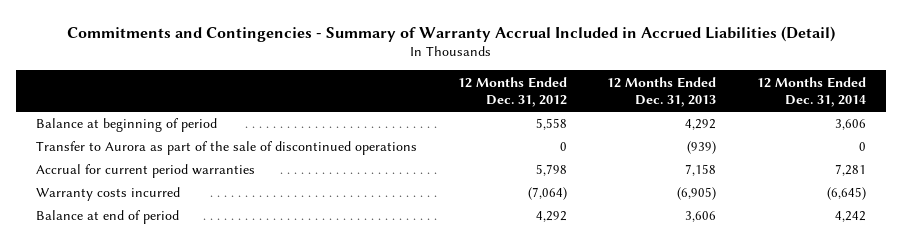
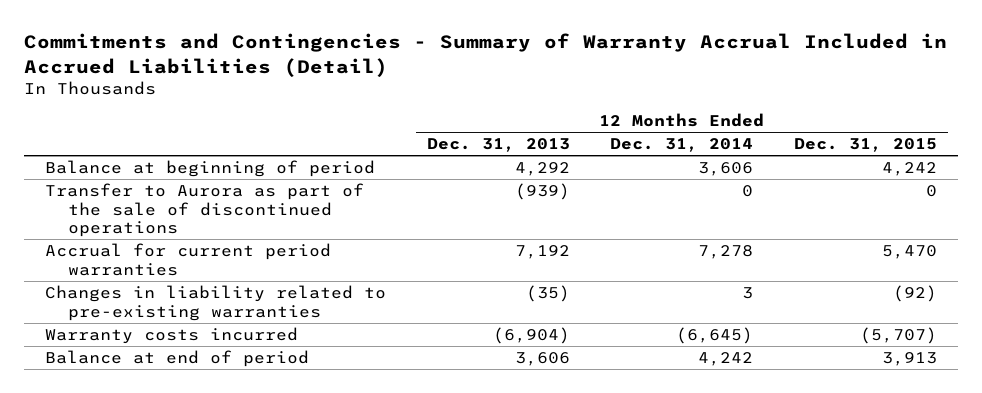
- | 12 Months Ended Dec. 31, 2012 | 12 Months Ended Dec. 31, 2013 | 12 Months Ended Dec. 31, 2014
+ | 12 Months Ended Dec. 31, 2013 | 12 Months Ended Dec. 31, 2014 | 12 Months Ended Dec. 31, 2015
- Accrual for current period warranties | 5,798 | 7,158 | 7,281
- Warranty costs incurred | (7,064) | (6,905) | (6,645)
+ Accrual for current period warranties | 7,192 | 7,278 | 5,470
+ Changes in liability related to pre-existing warranties | (35) | 3 | (92)
+ Warranty costs incurred | (6,904) | (6,645) | (5,707)

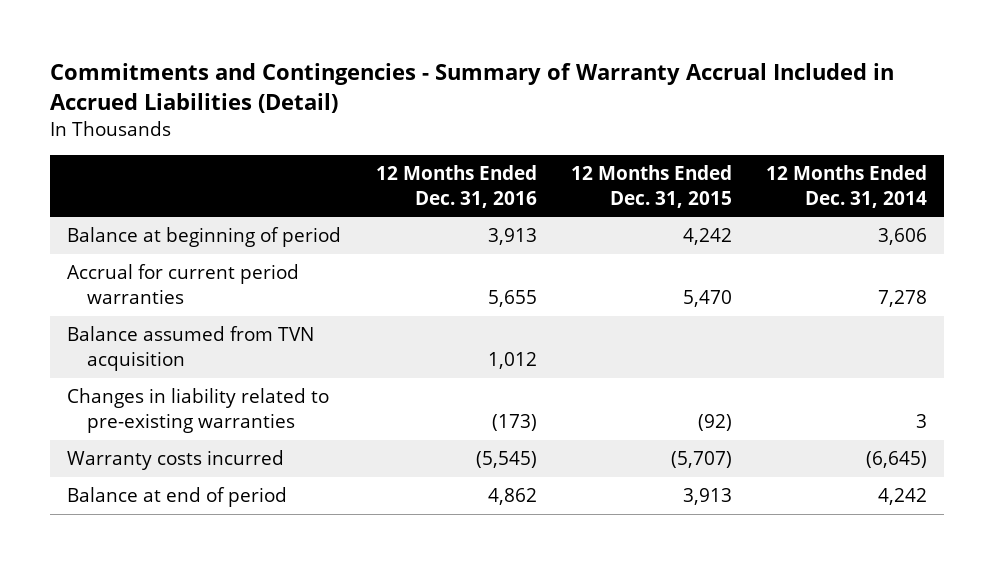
- | 12 Months Ended Dec. 31, 2013 | 12 Months Ended Dec. 31, 2014 | 12 Months Ended Dec. 31, 2015
+ | 12 Months Ended Dec. 31, 2016 | 12 Months Ended Dec. 31, 2015 | 12 Months Ended Dec. 31, 2014
- Transfer to Aurora as part of the sale of discontinued operations | (939) | 0 | 0
+ Balance assumed from TVN acquisition | 1,012 | |

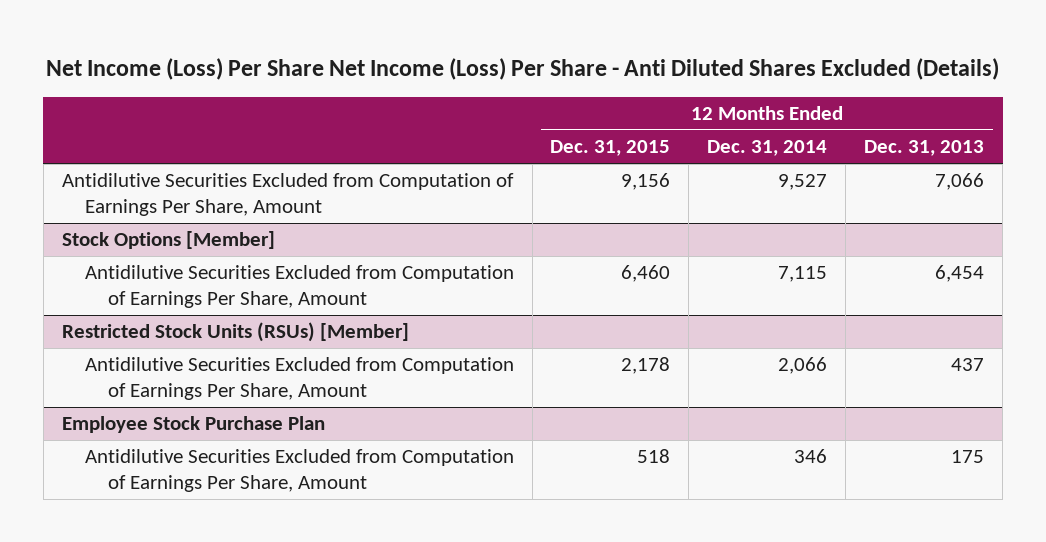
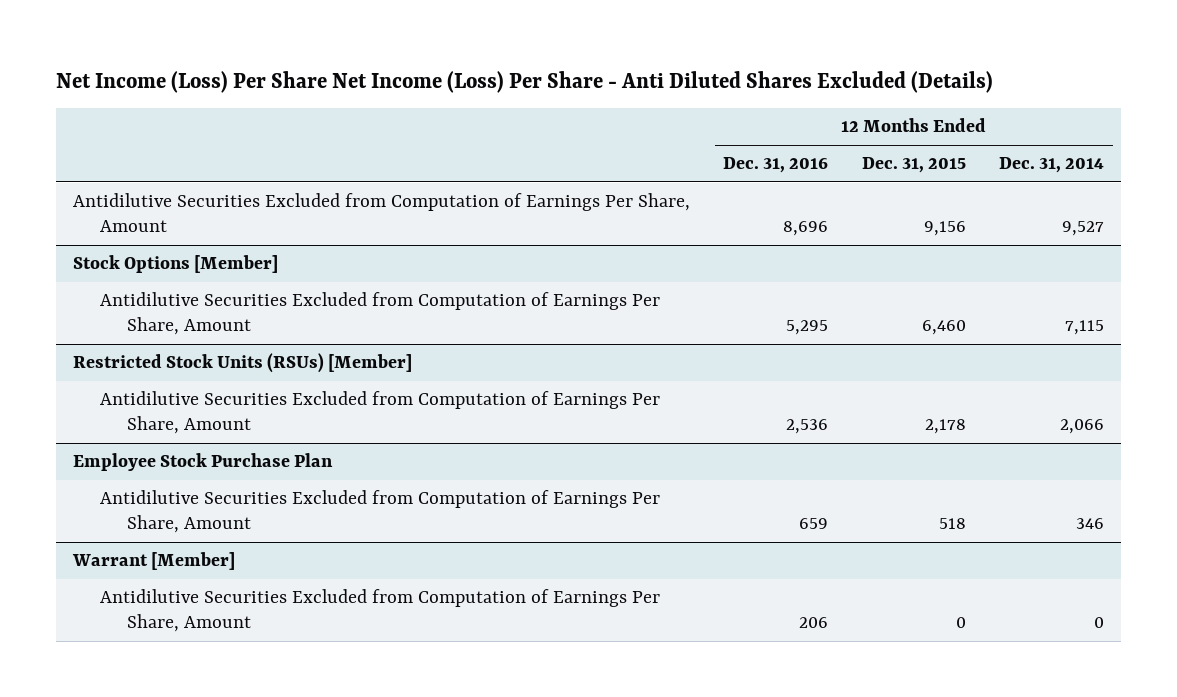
- | 12 Months Ended Dec. 31, 2015 | 12 Months Ended Dec. 31, 2014 | 12 Months Ended Dec. 31, 2013
+ | 12 Months Ended Dec. 31, 2016 | 12 Months Ended Dec. 31, 2015 | 12 Months Ended Dec. 31, 2014
+ Warrant [Member]
+ Antidilutive Securities Excluded from Computation of Earnings Per Share, Amount | 206 | 0 | 0

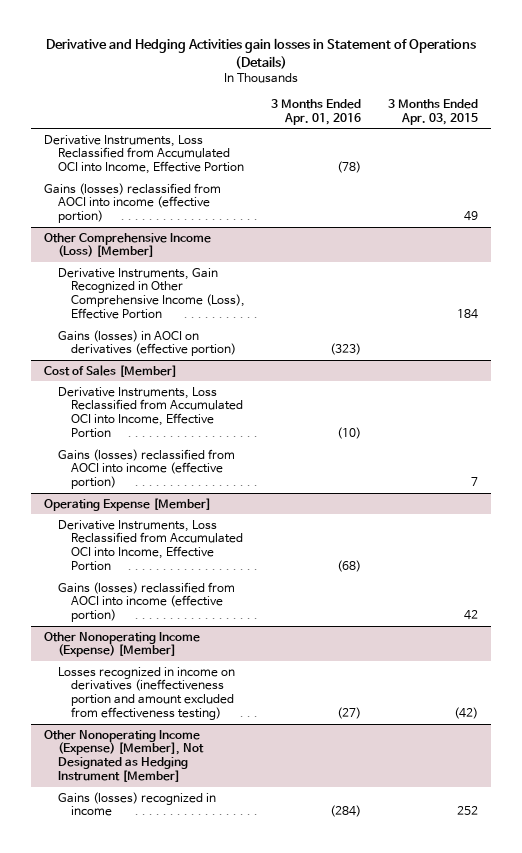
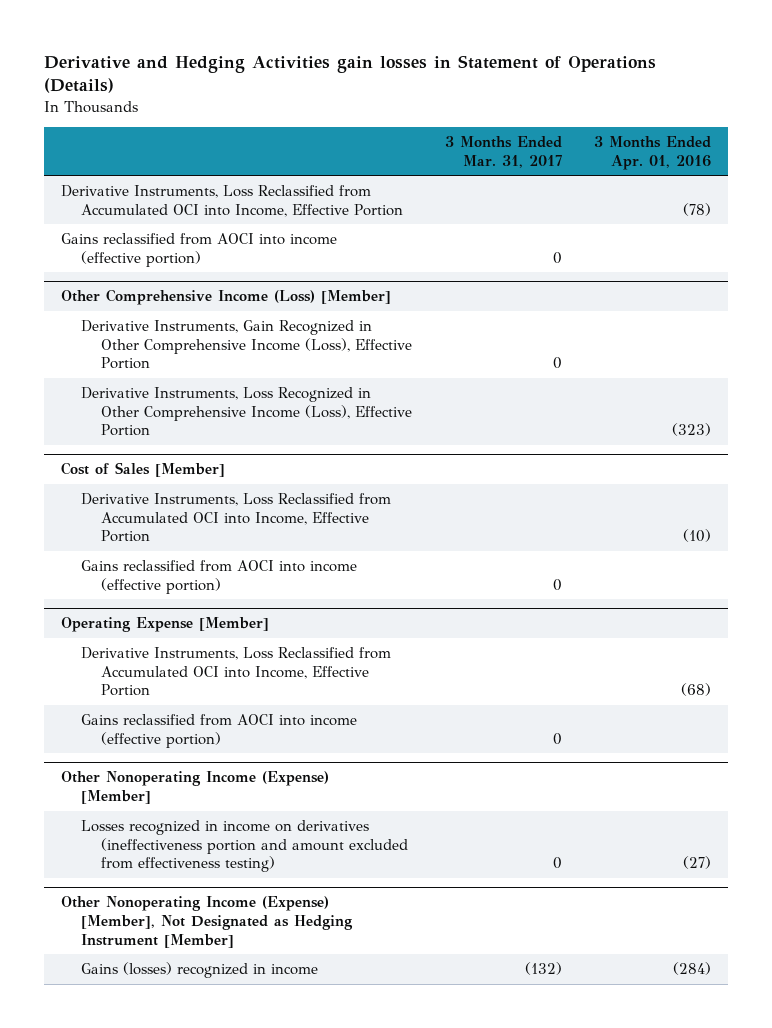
- | 3 Months Ended Apr. 01, 2016 | 3 Months Ended Apr. 03, 2015
+ | 3 Months Ended Mar. 31, 2017 | 3 Months Ended Apr. 01, 2016
- Gains (losses) reclassified from AOCI into income (effective portion) | | 49
+ Gains reclassified from AOCI into income (effective portion) | 0 |
@ Other Comprehensive Income (Loss) [Member]
- Gains (losses) in AOCI on derivatives (effective portion) | (323) |
+ Derivative Instruments, Loss Recognized in Other Comprehensive Income (Loss), Effective Portion | | (323)
@ Cost of Sales [Member]
- Gains (losses) reclassified from AOCI into income (effective portion) | | 7
+ Gains reclassified from AOCI into income (effective portion) | 0 |
@ Operating Expense [Member]
- Gains (losses) reclassified from AOCI into income (effective portion) | | 42
+ Gains reclassified from AOCI into income (effective portion) | 0 |

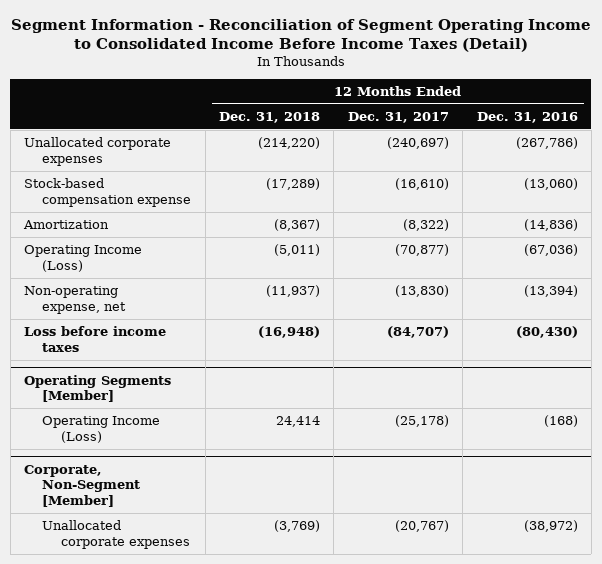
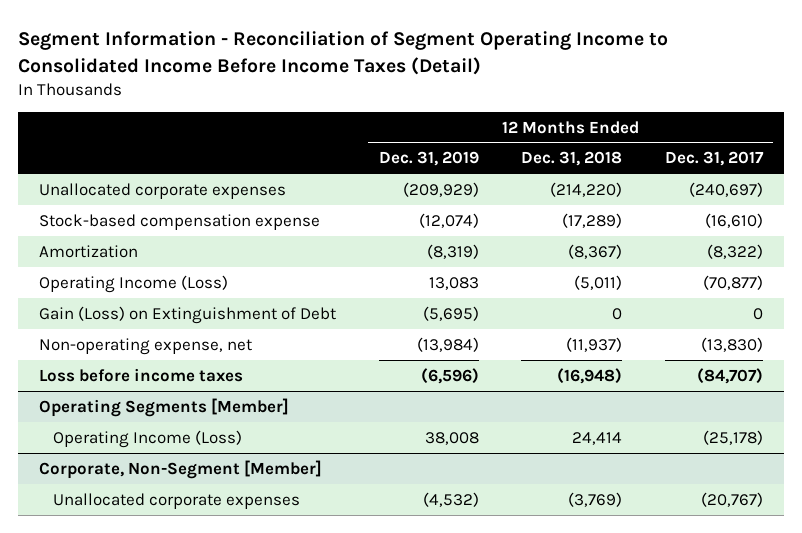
- | 12 Months Ended Dec. 31, 2018 | 12 Months Ended Dec. 31, 2017 | 12 Months Ended Dec. 31, 2016
+ | 12 Months Ended Dec. 31, 2019 | 12 Months Ended Dec. 31, 2018 | 12 Months Ended Dec. 31, 2017
+ Gain (Loss) on Extinguishment of Debt | (5,695) | 0 | 0

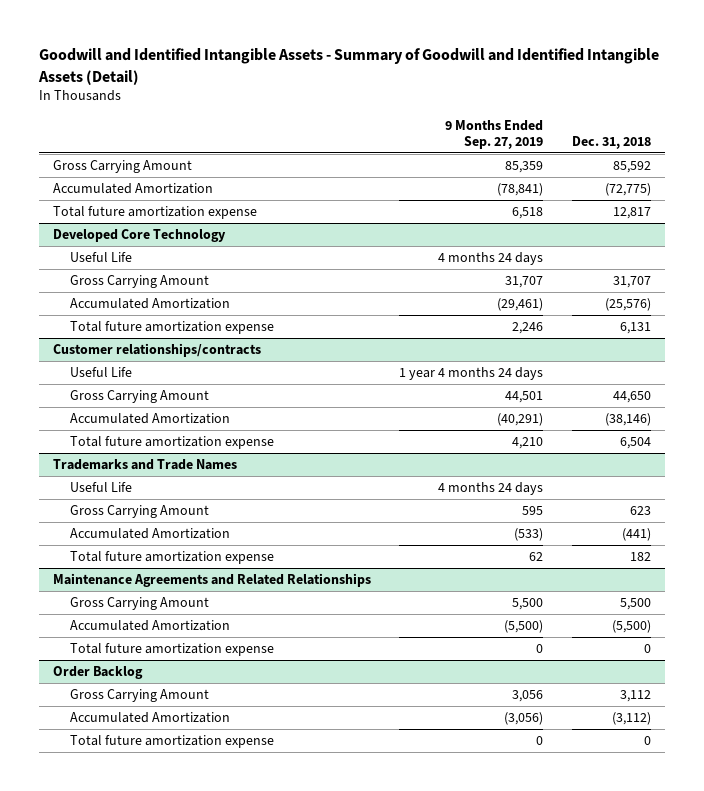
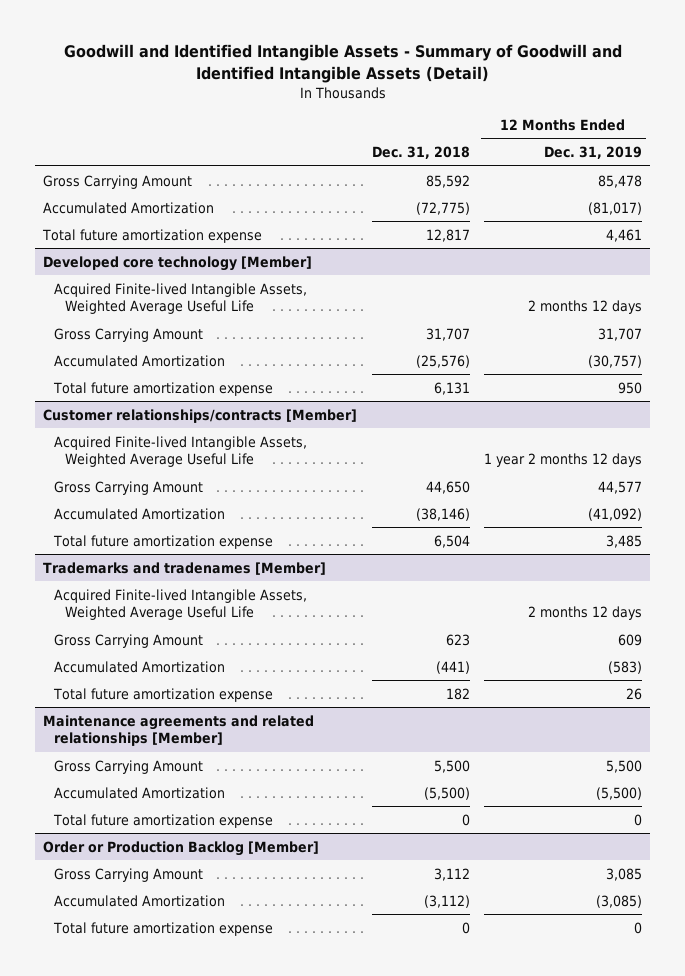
- | 9 Months Ended Sep. 27, 2019 | Dec. 31, 2018
+ | Dec. 31, 2018 | 12 Months Ended Dec. 31, 2019
- Developed Core Technology
- Useful Life | 4 months 24 days |
+ Developed core technology [Member]
+ Acquired Finite-lived Intangible Assets, Weighted Average Useful Life | | 2 months 12 days
- Customer relationships/contracts
- Useful Life | 1 year 4 months 24 days |
+ Customer relationships/contracts [Member]
+ Acquired Finite-lived Intangible Assets, Weighted Average Useful Life | | 1 year 2 months 12 days
- Trademarks and Trade Names
- Useful Life | 4 months 24 days |
+ Trademarks and tradenames [Member]
+ Acquired Finite-lived Intangible Assets, Weighted Average Useful Life | | 2 months 12 days
- Maintenance Agreements and Related Relationships
+ Maintenance agreements and related relationships [Member]
- Order Backlog
+ Order or Production Backlog [Member]

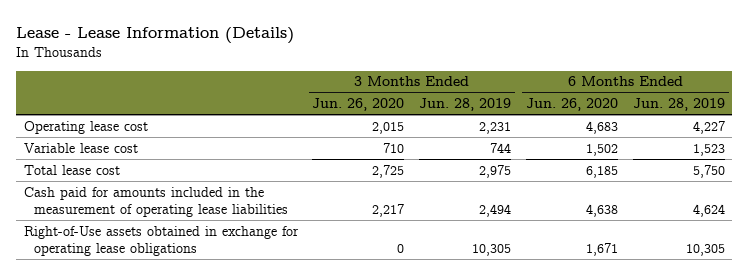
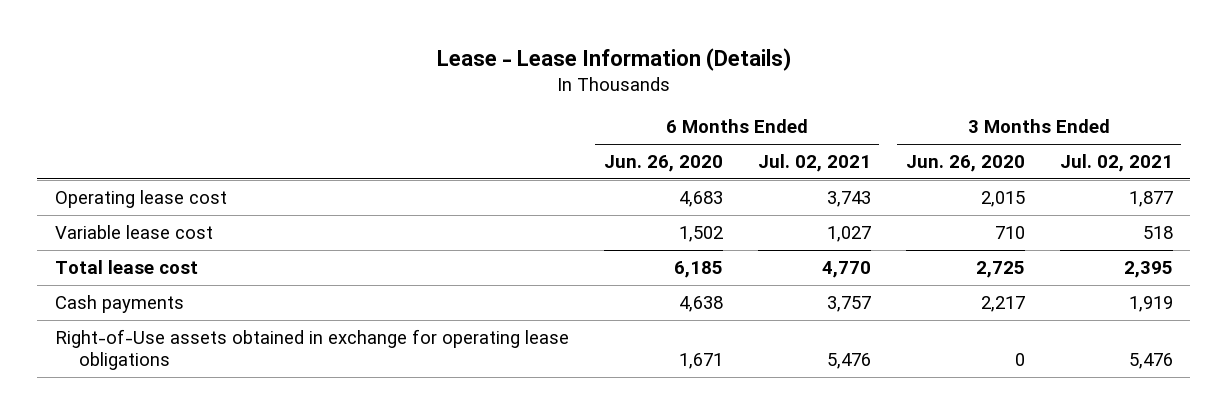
- | 3 Months Ended Jun. 26, 2020 | 3 Months Ended Jun. 28, 2019 | 6 Months Ended Jun. 26, 2020 | 6 Months Ended Jun. 28, 2019
+ | 6 Months Ended Jun. 26, 2020 | 6 Months Ended Jul. 02, 2021 | 3 Months Ended Jun. 26, 2020 | 3 Months Ended Jul. 02, 2021
- Cash paid for amounts included in the measurement of operating lease liabilities | 2,217 | 2,494 | 4,638 | 4,624
+ Cash payments | 4,638 | 3,757 | 2,217 | 1,919

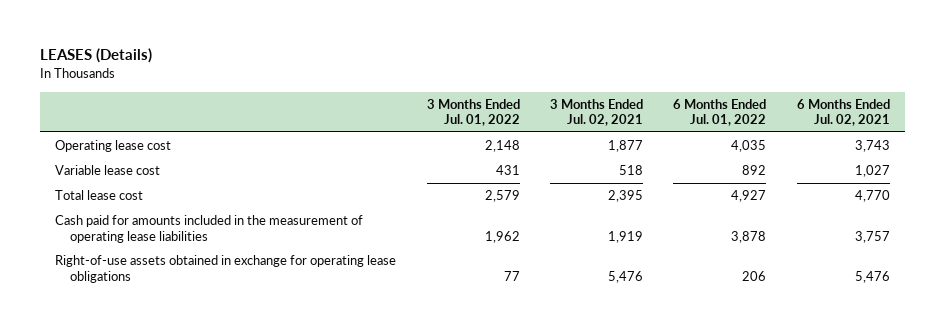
- Lease - Lease Information (Details)
+ LEASES (Details)
- | 6 Months Ended Jun. 26, 2020 | 6 Months Ended Jul. 02, 2021 | 3 Months Ended Jun. 26, 2020 | 3 Months Ended Jul. 02, 2021
+ | 3 Months Ended Jul. 01, 2022 | 3 Months Ended Jul. 02, 2021 | 6 Months Ended Jul. 01, 2022 | 6 Months Ended Jul. 02, 2021
- Cash payments | 4,638 | 3,757 | 2,217 | 1,919
- Right-of-Use assets obtained in exchange for operating lease obligations | 1,671 | 5,476 | 0 | 5,476
+ Cash paid for amounts included in the measurement of operating lease liabilities | 1,962 | 1,919 | 3,878 | 3,757
+ Right-of-use assets obtained in exchange for operating lease obligations | 77 | 5,476 | 206 | 5,476

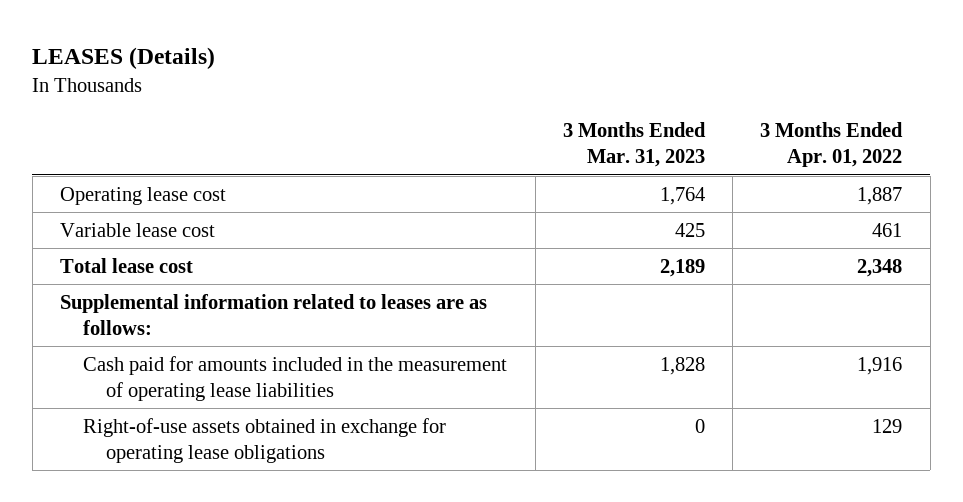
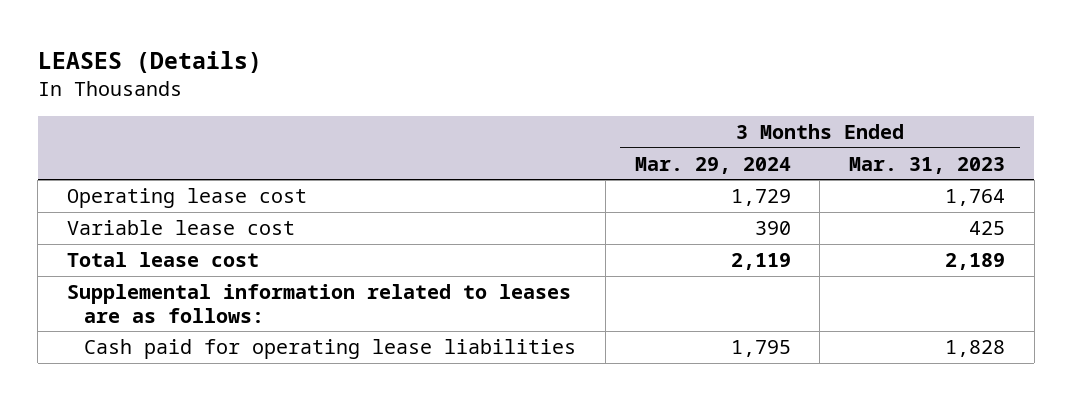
- | 3 Months Ended Mar. 31, 2023 | 3 Months Ended Apr. 01, 2022
+ | 3 Months Ended Mar. 29, 2024 | 3 Months Ended Mar. 31, 2023
- Cash paid for amounts included in the measurement of operating lease liabilities | 1,828 | 1,916
- Right-of-use assets obtained in exchange for operating lease obligations | 0 | 129
+ Cash paid for operating lease liabilities | 1,795 | 1,828

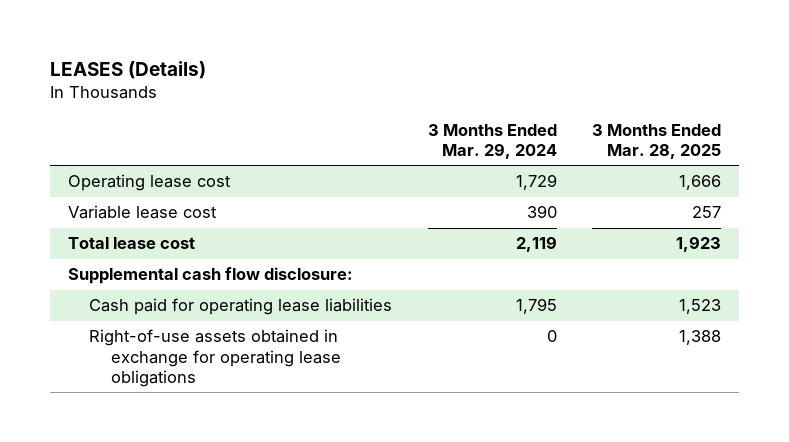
- | 3 Months Ended Mar. 29, 2024 | 3 Months Ended Mar. 31, 2023
+ | 3 Months Ended Mar. 29, 2024 | 3 Months Ended Mar. 28, 2025
- Supplemental information related to leases are as follows:
+ Supplemental cash flow disclosure:
+ Right-of-use assets obtained in exchange for operating lease obligations | 0 | 1,388

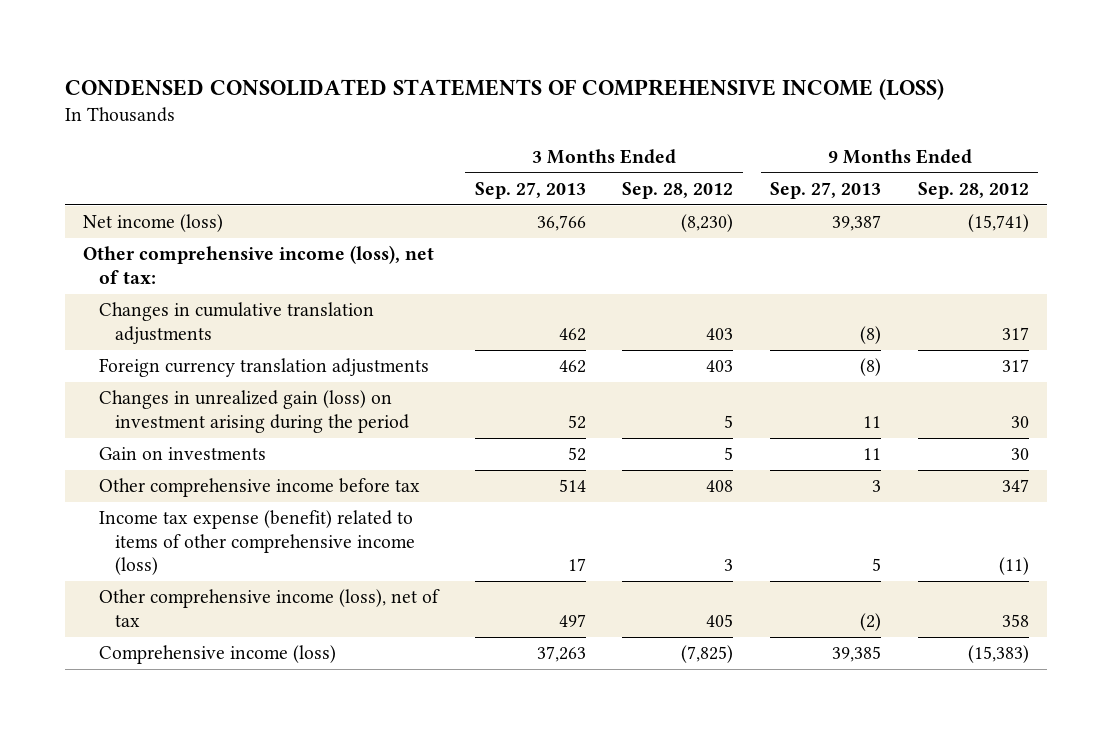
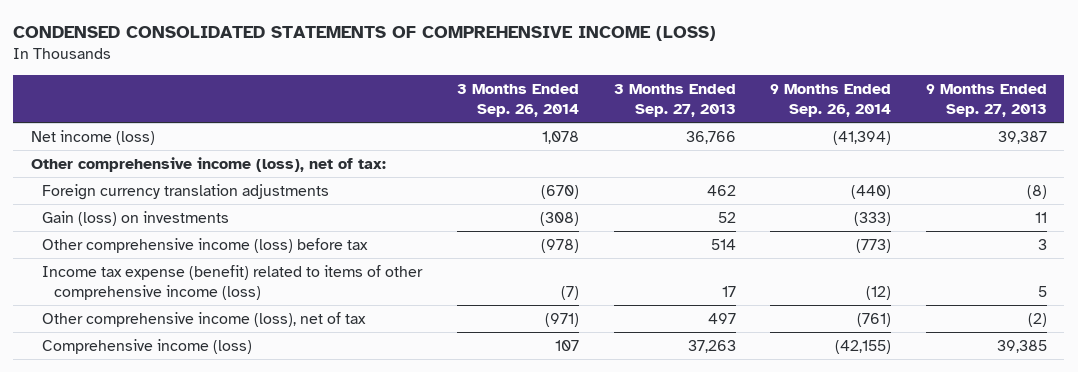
- | 3 Months Ended Sep. 27, 2013 | 3 Months Ended Sep. 28, 2012 | 9 Months Ended Sep. 27, 2013 | 9 Months Ended Sep. 28, 2012
+ | 3 Months Ended Sep. 26, 2014 | 3 Months Ended Sep. 27, 2013 | 9 Months Ended Sep. 26, 2014 | 9 Months Ended Sep. 27, 2013
- Changes in cumulative translation adjustments | 462 | 403 | (8) | 317
- Changes in unrealized gain (loss) on investment arising during the period | 52 | 5 | 11 | 30
- Gain on investments | 52 | 5 | 11 | 30
- Other comprehensive income before tax | 514 | 408 | 3 | 347
+ Gain (loss) on investments | (308) | 52 | (333) | 11
+ Other comprehensive income (loss) before tax | (978) | 514 | (773) | 3

